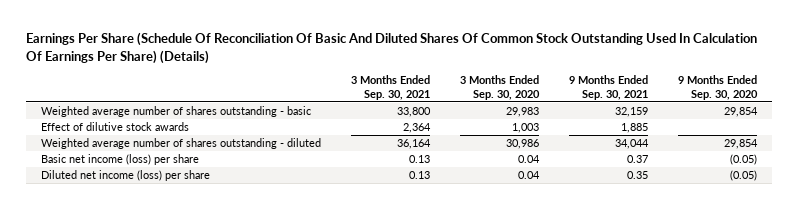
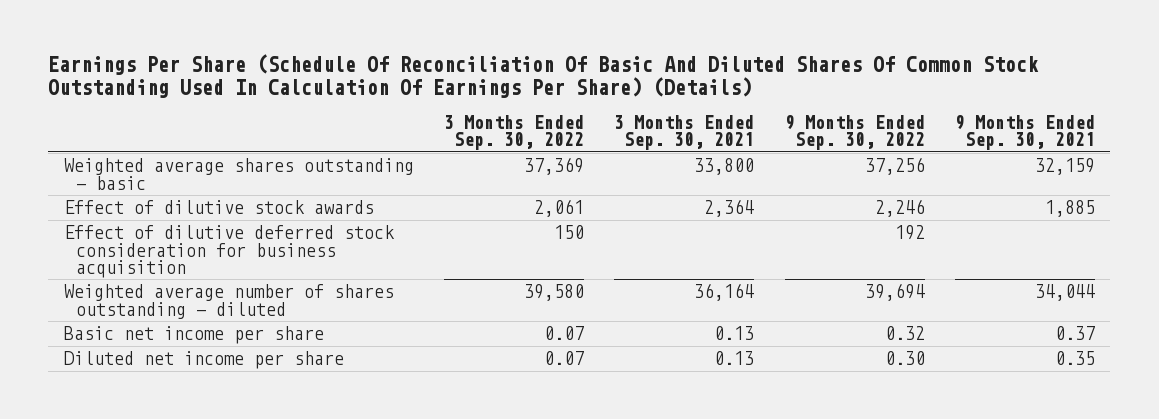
- | 3 Months Ended Sep. 30, 2021 | 3 Months Ended Sep. 30, 2020 | 9 Months Ended Sep. 30, 2021 | 9 Months Ended Sep. 30, 2020
+ | 3 Months Ended Sep. 30, 2022 | 3 Months Ended Sep. 30, 2021 | 9 Months Ended Sep. 30, 2022 | 9 Months Ended Sep. 30, 2021
- Weighted average number of shares outstanding - basic | 33,800 | 29,983 | 32,159 | 29,854
+ Weighted average shares outstanding - basic | 37,369 | 33,800 | 37,256 | 32,159
+ Effect of dilutive deferred stock consideration for business acquisition | 150 | | 192 |
- Basic net income (loss) per share | 0.13 | 0.04 | 0.37 | (0.05)
- Diluted net income (loss) per share | 0.13 | 0.04 | 0.35 | (0.05)
+ Basic net income per share | 0.07 | 0.13 | 0.32 | 0.37
+ Diluted net income per share | 0.07 | 0.13 | 0.30 | 0.35

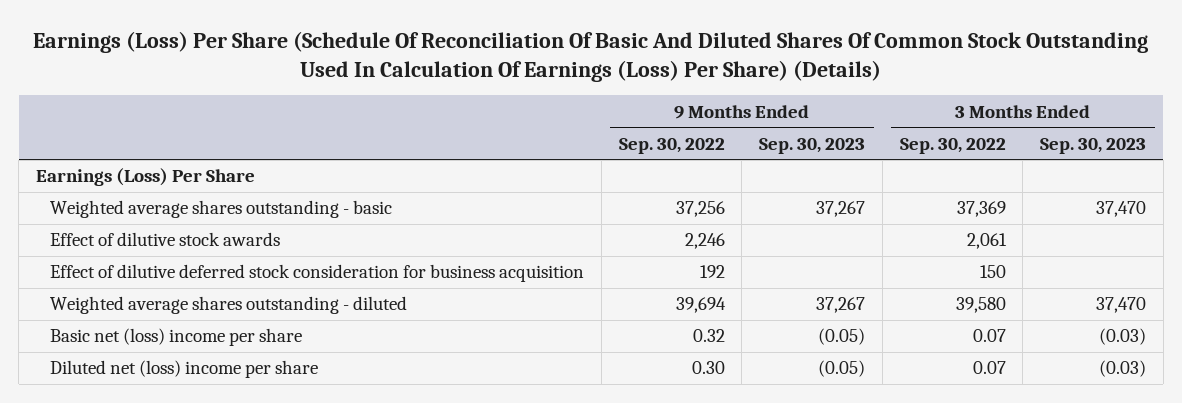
- Earnings Per Share (Schedule Of Reconciliation Of Basic And Diluted Shares Of Common Stock Outstanding Used In Calculation Of Earnings Per Share) (Details)
+ Earnings (Loss) Per Share (Schedule Of Reconciliation Of Basic And Diluted Shares Of Common Stock Outstanding Used In Calculation Of Earnings (Loss) Per Share) (Details)
- | 3 Months Ended Sep. 30, 2022 | 3 Months Ended Sep. 30, 2021 | 9 Months Ended Sep. 30, 2022 | 9 Months Ended Sep. 30, 2021
+ | 9 Months Ended Sep. 30, 2022 | 9 Months Ended Sep. 30, 2023 | 3 Months Ended Sep. 30, 2022 | 3 Months Ended Sep. 30, 2023
+ Earnings (Loss) Per Share
- Weighted average number of shares outstanding - diluted | 39,580 | 36,164 | 39,694 | 34,044
- Basic net income per share | 0.07 | 0.13 | 0.32 | 0.37
- Diluted net income per share | 0.07 | 0.13 | 0.30 | 0.35
+ Weighted average shares outstanding - diluted | 39,694 | 37,267 | 39,580 | 37,470
+ Basic net (loss) income per share | 0.32 | (0.05) | 0.07 | (0.03)
+ Diluted net (loss) income per share | 0.30 | (0.05) | 0.07 | (0.03)

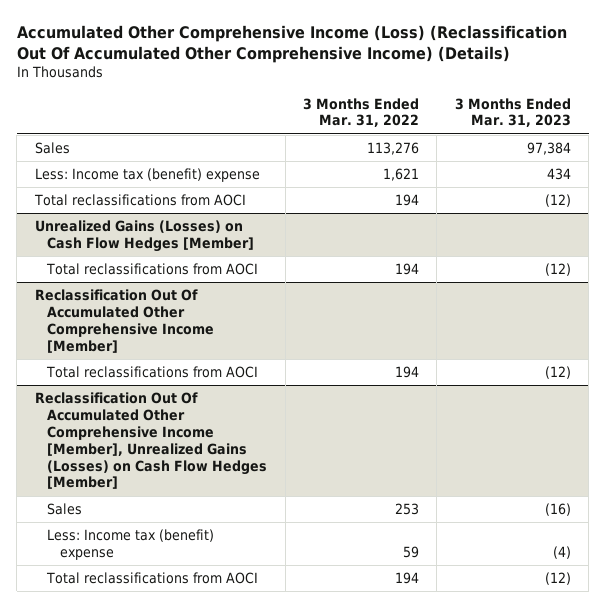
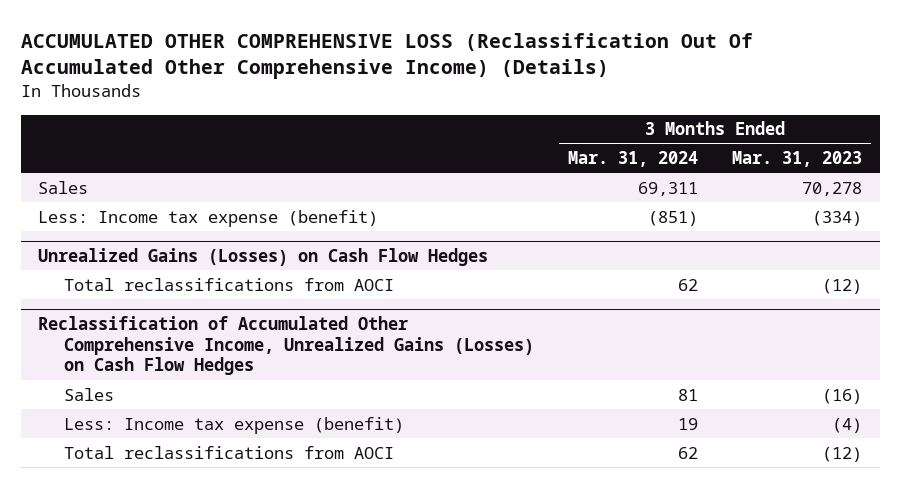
- Accumulated Other Comprehensive Income (Loss) (Reclassification Out Of Accumulated Other Comprehensive Income) (Details)
+ ACCUMULATED OTHER COMPREHENSIVE LOSS (Reclassification Out Of Accumulated Other Comprehensive Income) (Details)
- | 3 Months Ended Mar. 31, 2022 | 3 Months Ended Mar. 31, 2023
+ | 3 Months Ended Mar. 31, 2024 | 3 Months Ended Mar. 31, 2023
- Sales | 113,276 | 97,384
- Less: Income tax (benefit) expense | 1,621 | 434
- Total reclassifications from AOCI | 194 | (12)
- Unrealized Gains (Losses) on Cash Flow Hedges [Member]
- Total reclassifications from AOCI | 194 | (12)
- Reclassification Out Of Accumulated Other Comprehensive Income [Member]
+ Sales | 69,311 | 70,278
+ Less: Income tax expense (benefit) | (851) | (334)
+ Unrealized Gains (Losses) on Cash Flow Hedges
- Reclassification Out Of Accumulated Other Comprehensive Income [Member], Unrealized Gains (Losses) on Cash Flow Hedges [Member]
+ Reclassification of Accumulated Other Comprehensive Income, Unrealized Gains (Losses) on Cash Flow Hedges
- Less: Income tax (benefit) expense | 59 | (4)
+ Less: Income tax expense (benefit) | 19 | (4)

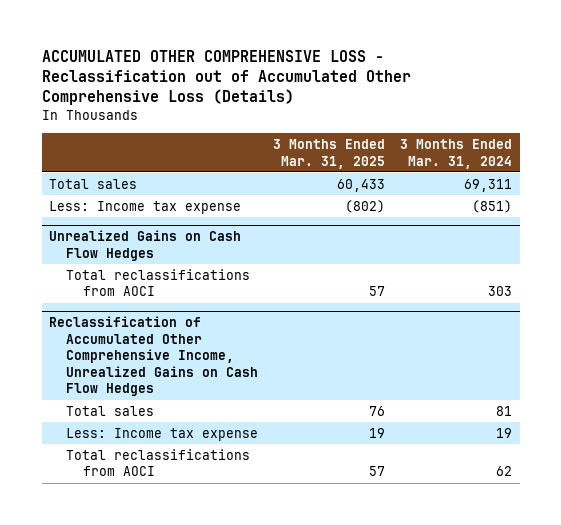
- ACCUMULATED OTHER COMPREHENSIVE LOSS (Reclassification Out Of Accumulated Other Comprehensive Income) (Details)
+ ACCUMULATED OTHER COMPREHENSIVE LOSS - Reclassification out of Accumulated Other Comprehensive Loss (Details)
- | 3 Months Ended Mar. 31, 2024 | 3 Months Ended Mar. 31, 2023
+ | 3 Months Ended Mar. 31, 2025 | 3 Months Ended Mar. 31, 2024
- Sales | 69,311 | 70,278
- Less: Income tax expense (benefit) | (851) | (334)
- Unrealized Gains (Losses) on Cash Flow Hedges
- Total reclassifications from AOCI | 62 | (12)
- Reclassification of Accumulated Other Comprehensive Income, Unrealized Gains (Losses) on Cash Flow Hedges
- Sales | 81 | (16)
- Less: Income tax expense (benefit) | 19 | (4)
+ Total sales | 60,433 | 69,311
+ Less: Income tax expense | (802) | (851)
+ Unrealized Gains on Cash Flow Hedges
+ Total reclassifications from AOCI | 57 | 303
+ Reclassification of Accumulated Other Comprehensive Income, Unrealized Gains on Cash Flow Hedges
+ Total sales | 76 | 81
+ Less: Income tax expense | 19 | 19

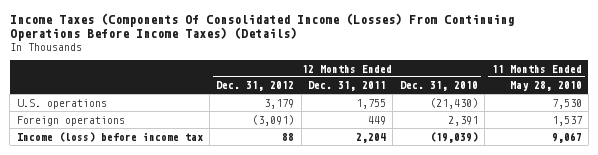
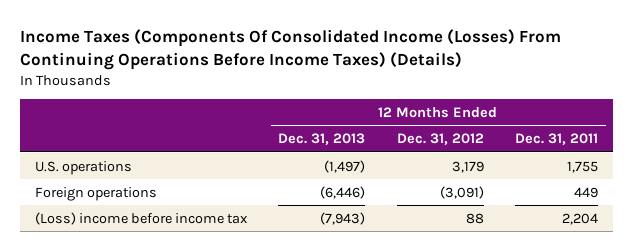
- | 12 Months Ended Dec. 31, 2012 | 12 Months Ended Dec. 31, 2011 | 12 Months Ended Dec. 31, 2010 | 11 Months Ended May 28, 2010
+ | 12 Months Ended Dec. 31, 2013 | 12 Months Ended Dec. 31, 2012 | 12 Months Ended Dec. 31, 2011
- Income (loss) before income tax | 88 | 2,204 | (19,039) | 9,067
+ (Loss) income before income tax | (7,943) | 88 | 2,204

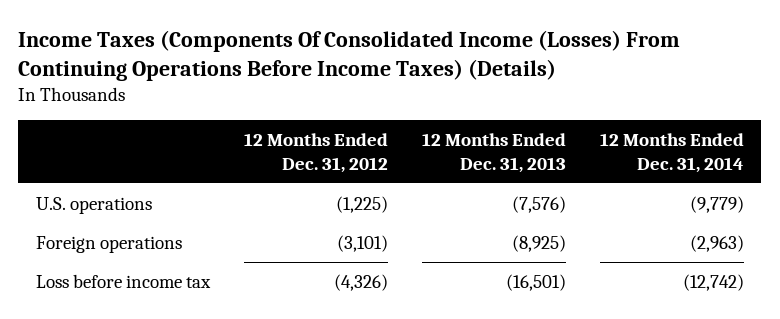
- | 12 Months Ended Dec. 31, 2013 | 12 Months Ended Dec. 31, 2012 | 12 Months Ended Dec. 31, 2011
+ | 12 Months Ended Dec. 31, 2012 | 12 Months Ended Dec. 31, 2013 | 12 Months Ended Dec. 31, 2014
- U.S. operations | (1,497) | 3,179 | 1,755
- Foreign operations | (6,446) | (3,091) | 449
- (Loss) income before income tax | (7,943) | 88 | 2,204
+ U.S. operations | (1,225) | (7,576) | (9,779)
+ Foreign operations | (3,101) | (8,925) | (2,963)
+ Loss before income tax | (4,326) | (16,501) | (12,742)

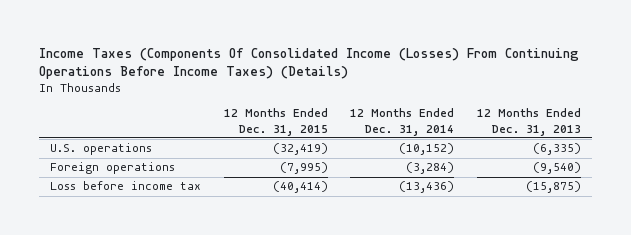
- | 12 Months Ended Dec. 31, 2012 | 12 Months Ended Dec. 31, 2013 | 12 Months Ended Dec. 31, 2014
+ | 12 Months Ended Dec. 31, 2015 | 12 Months Ended Dec. 31, 2014 | 12 Months Ended Dec. 31, 2013
- U.S. operations | (1,225) | (7,576) | (9,779)
- Foreign operations | (3,101) | (8,925) | (2,963)
- Loss before income tax | (4,326) | (16,501) | (12,742)
+ U.S. operations | (32,419) | (10,152) | (6,335)
+ Foreign operations | (7,995) | (3,284) | (9,540)
+ Loss before income tax | (40,414) | (13,436) | (15,875)

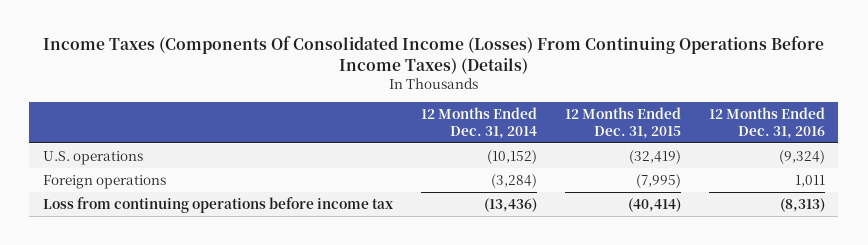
- | 12 Months Ended Dec. 31, 2015 | 12 Months Ended Dec. 31, 2014 | 12 Months Ended Dec. 31, 2013
+ | 12 Months Ended Dec. 31, 2014 | 12 Months Ended Dec. 31, 2015 | 12 Months Ended Dec. 31, 2016
- Loss before income tax | (40,414) | (13,436) | (15,875)
+ Loss from continuing operations before income tax | (13,436) | (40,414) | (8,313)

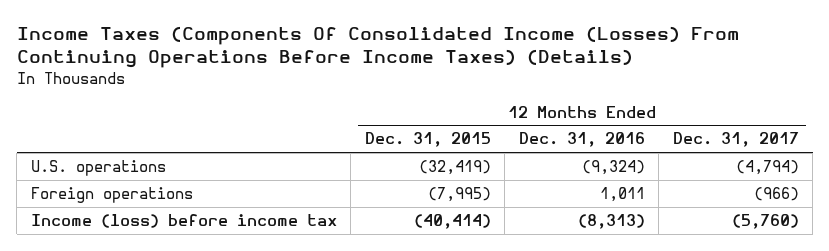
- | 12 Months Ended Dec. 31, 2014 | 12 Months Ended Dec. 31, 2015 | 12 Months Ended Dec. 31, 2016
+ | 12 Months Ended Dec. 31, 2015 | 12 Months Ended Dec. 31, 2016 | 12 Months Ended Dec. 31, 2017
- Loss from continuing operations before income tax | (13,436) | (40,414) | (8,313)
+ Income (loss) before income tax | (40,414) | (8,313) | (5,760)

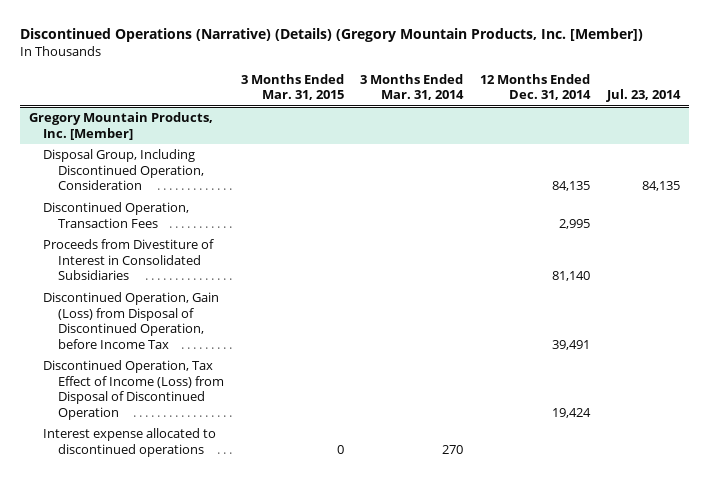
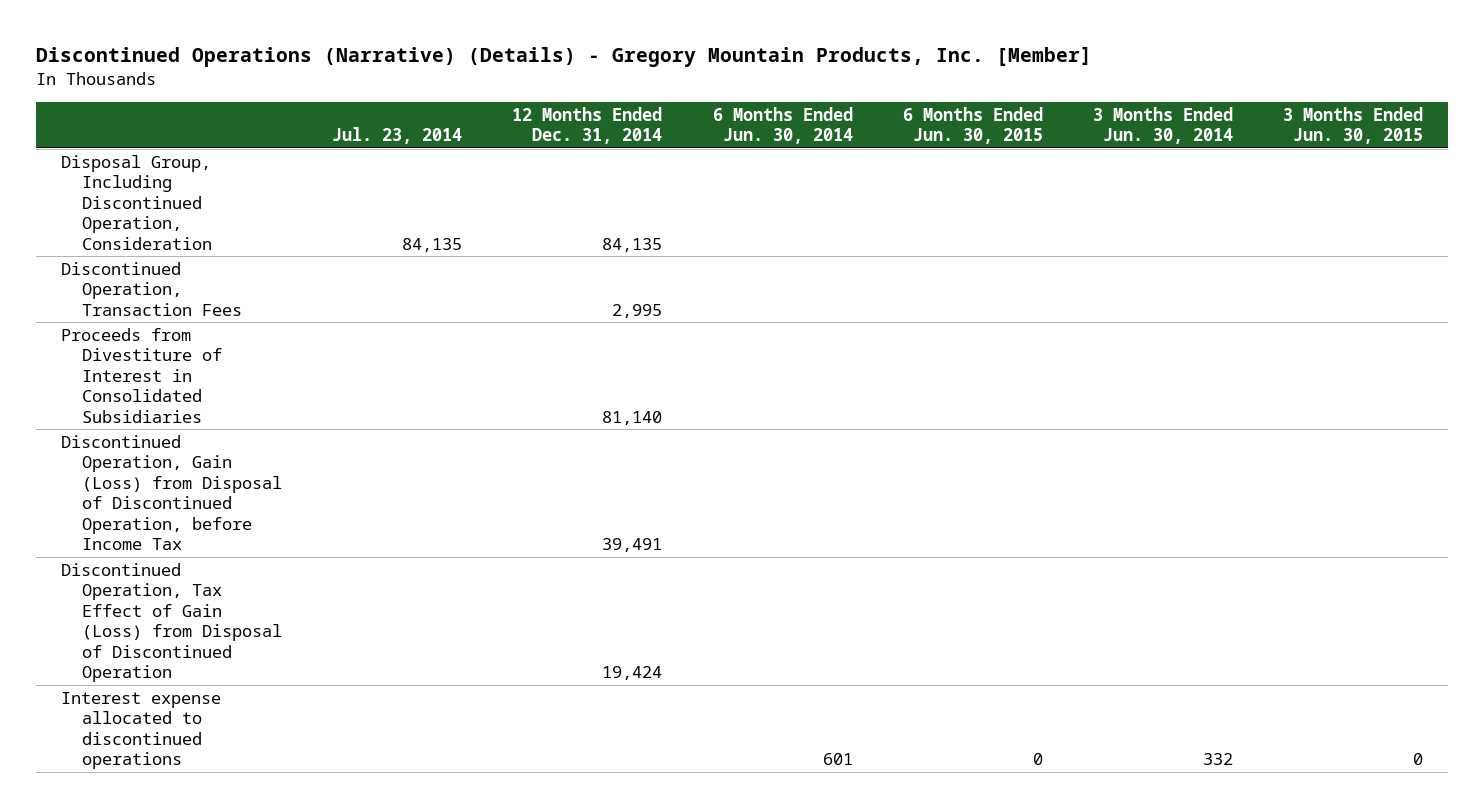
- Discontinued Operations (Narrative) (Details) (Gregory Mountain Products, Inc. [Member])
+ Discontinued Operations (Narrative) (Details) - Gregory Mountain Products, Inc. [Member]
- | 3 Months Ended Mar. 31, 2015 | 3 Months Ended Mar. 31, 2014 | 12 Months Ended Dec. 31, 2014 | Jul. 23, 2014
+ | Jul. 23, 2014 | 12 Months Ended Dec. 31, 2014 | 6 Months Ended Jun. 30, 2014 | 6 Months Ended Jun. 30, 2015 | 3 Months Ended Jun. 30, 2014 | 3 Months Ended Jun. 30, 2015
- Gregory Mountain Products, Inc. [Member]
- Discontinued Operation, Tax Effect of Income (Loss) from Disposal of Discontinued Operation | | | 19,424 |
+ Discontinued Operation, Tax Effect of Gain (Loss) from Disposal of Discontinued Operation | | 19,424 | | | |

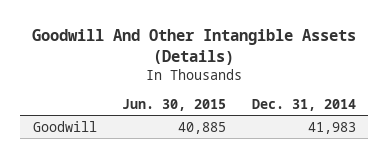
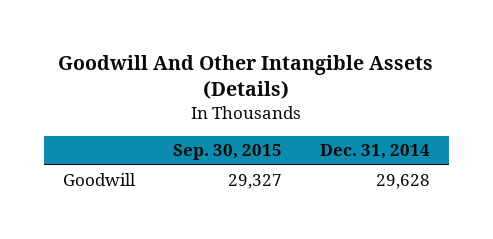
- | Jun. 30, 2015 | Dec. 31, 2014
+ | Sep. 30, 2015 | Dec. 31, 2014
- Goodwill | 40,885 | 41,983
+ Goodwill | 29,327 | 29,628

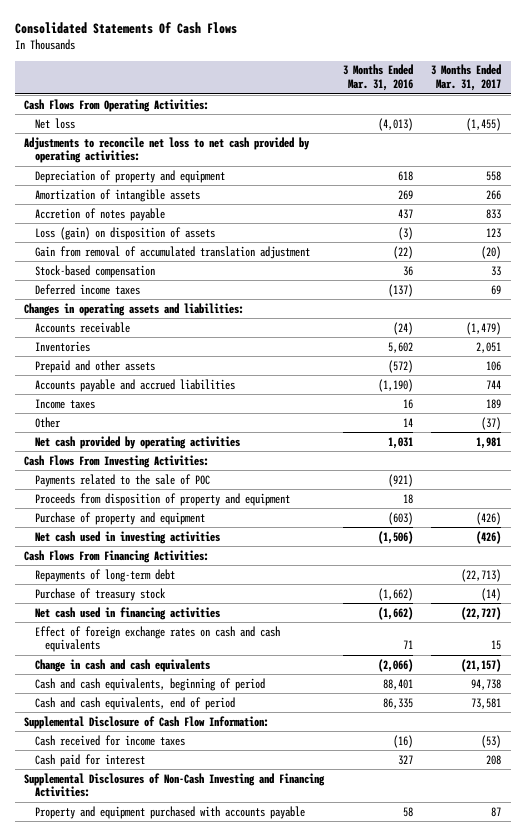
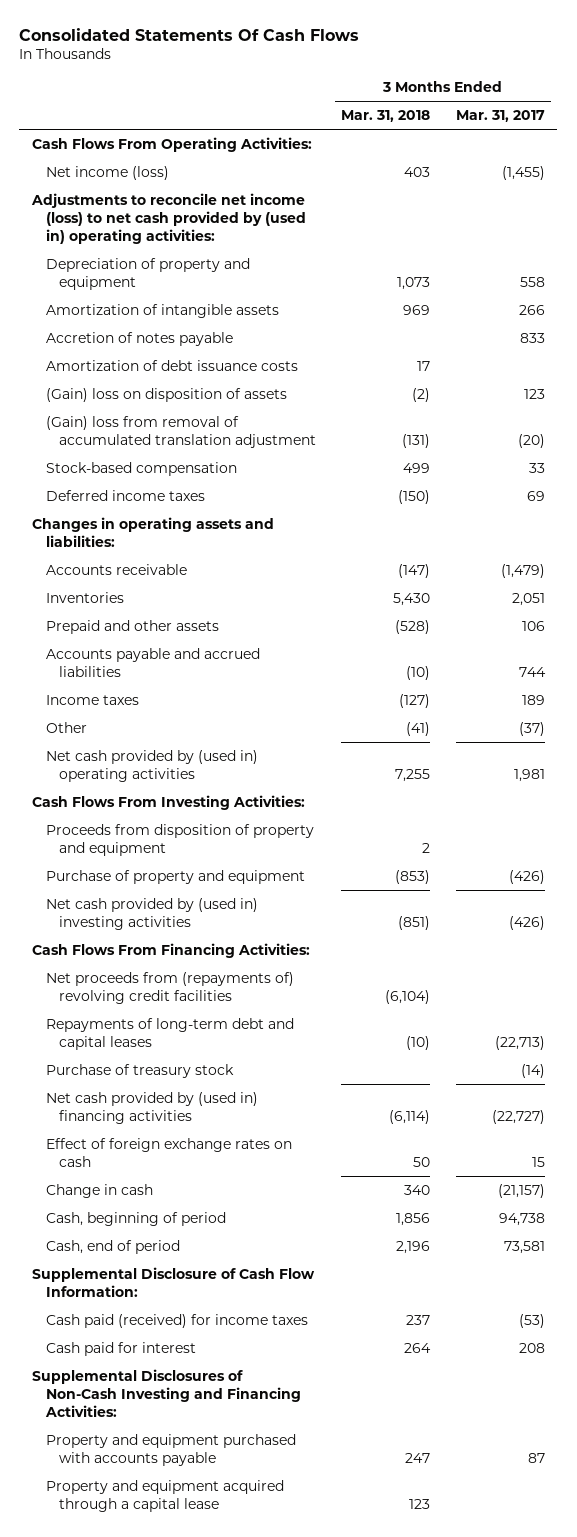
- | 3 Months Ended Mar. 31, 2016 | 3 Months Ended Mar. 31, 2017
+ | 3 Months Ended Mar. 31, 2018 | 3 Months Ended Mar. 31, 2017
- Net loss | (4,013) | (1,455)
- Adjustments to reconcile net loss to net cash provided by operating activities:
+ Net income (loss) | 403 | (1,455)
+ Adjustments to reconcile net income (loss) to net cash provided by (used in) operating activities:
- Loss (gain) on disposition of assets | (3) | 123
- Gain from removal of accumulated translation adjustment | (22) | (20)
+ Amortization of debt issuance costs | 17 |
+ (Gain) loss on disposition of assets | (2) | 123
+ (Gain) loss from removal of accumulated translation adjustment | (131) | (20)
- Net cash provided by operating activities | 1,031 | 1,981
+ Net cash provided by (used in) operating activities | 7,255 | 1,981
- Payments related to the sale of POC | (921) |
- Net cash used in investing activities | (1,506) | (426)
+ Net cash provided by (used in) investing activities | (851) | (426)
- Repayments of long-term debt | | (22,713)
+ Net proceeds from (repayments of) revolving credit facilities | (6,104) |
+ Repayments of long-term debt and capital leases | (10) | (22,713)
- Net cash used in financing activities | (1,662) | (22,727)
- Effect of foreign exchange rates on cash and cash equivalents | 71 | 15
- Change in cash and cash equivalents | (2,066) | (21,157)
- Cash and cash equivalents, beginning of period | 88,401 | 94,738
- Cash and cash equivalents, end of period | 86,335 | 73,581
+ Net cash provided by (used in) financing activities | (6,114) | (22,727)
+ Effect of foreign exchange rates on cash | 50 | 15
+ Change in cash | 340 | (21,157)
+ Cash, beginning of period | 1,856 | 94,738
+ Cash, end of period | 2,196 | 73,581
- Cash received for income taxes | (16) | (53)
+ Cash paid (received) for income taxes | 237 | (53)
+ Property and equipment acquired through a capital lease | 123 |

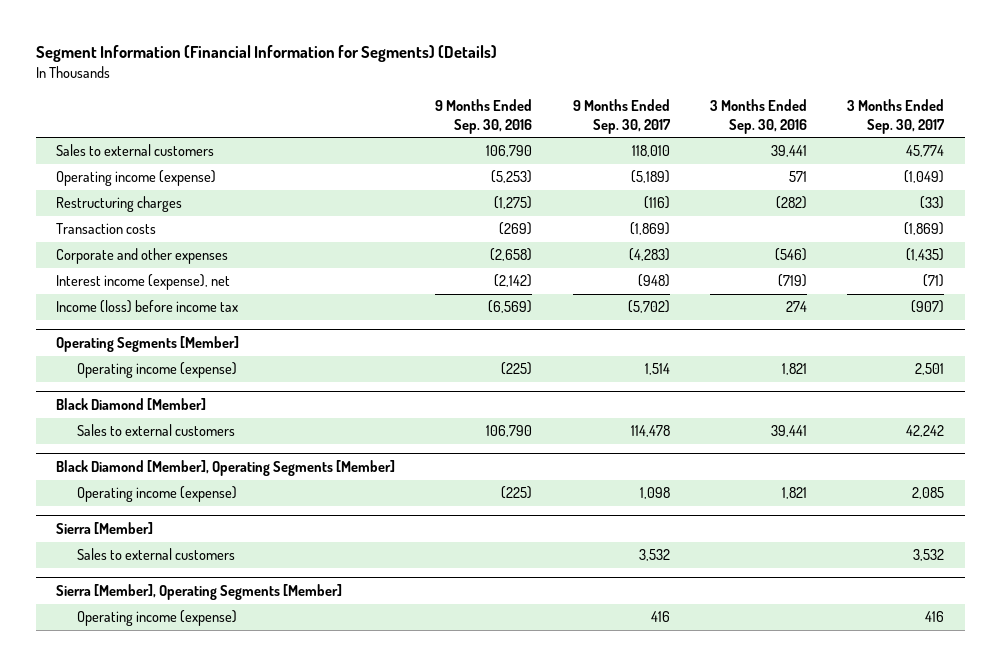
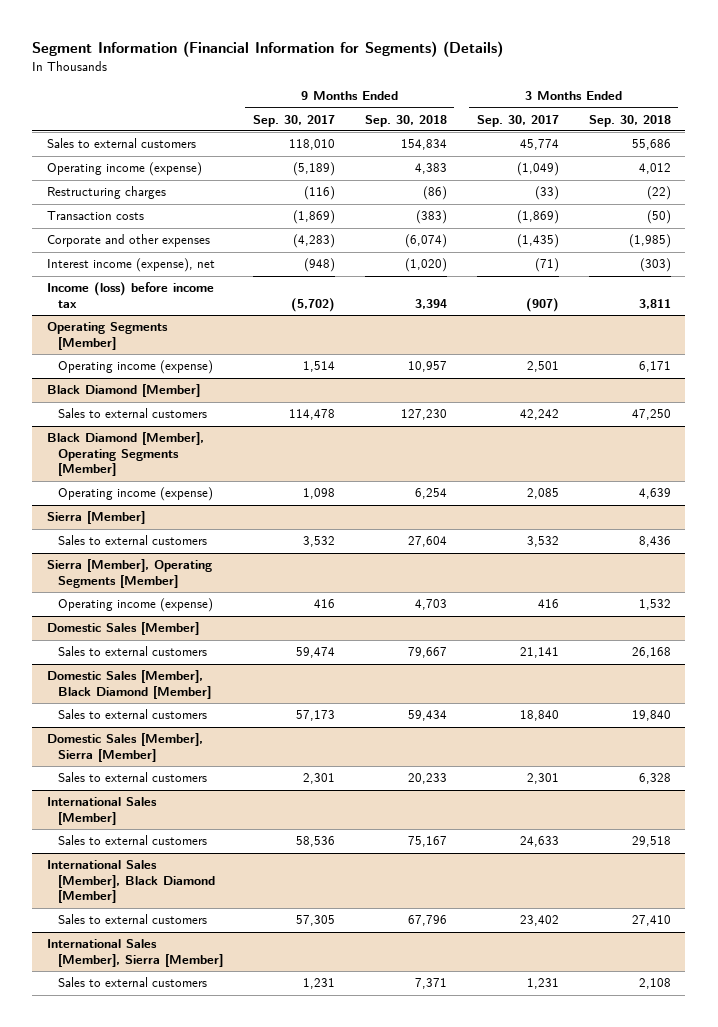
- | 9 Months Ended Sep. 30, 2016 | 9 Months Ended Sep. 30, 2017 | 3 Months Ended Sep. 30, 2016 | 3 Months Ended Sep. 30, 2017
+ | 9 Months Ended Sep. 30, 2017 | 9 Months Ended Sep. 30, 2018 | 3 Months Ended Sep. 30, 2017 | 3 Months Ended Sep. 30, 2018
+ Domestic Sales [Member]
+ Sales to external customers | 59,474 | 79,667 | 21,141 | 26,168
+ Domestic Sales [Member], Black Diamond [Member]
+ Sales to external customers | 57,173 | 59,434 | 18,840 | 19,840
+ Domestic Sales [Member], Sierra [Member]
+ Sales to external customers | 2,301 | 20,233 | 2,301 | 6,328
+ International Sales [Member]
+ Sales to external customers | 58,536 | 75,167 | 24,633 | 29,518
+ International Sales [Member], Black Diamond [Member]
+ Sales to external customers | 57,305 | 67,796 | 23,402 | 27,410
+ International Sales [Member], Sierra [Member]
+ Sales to external customers | 1,231 | 7,371 | 1,231 | 2,108

